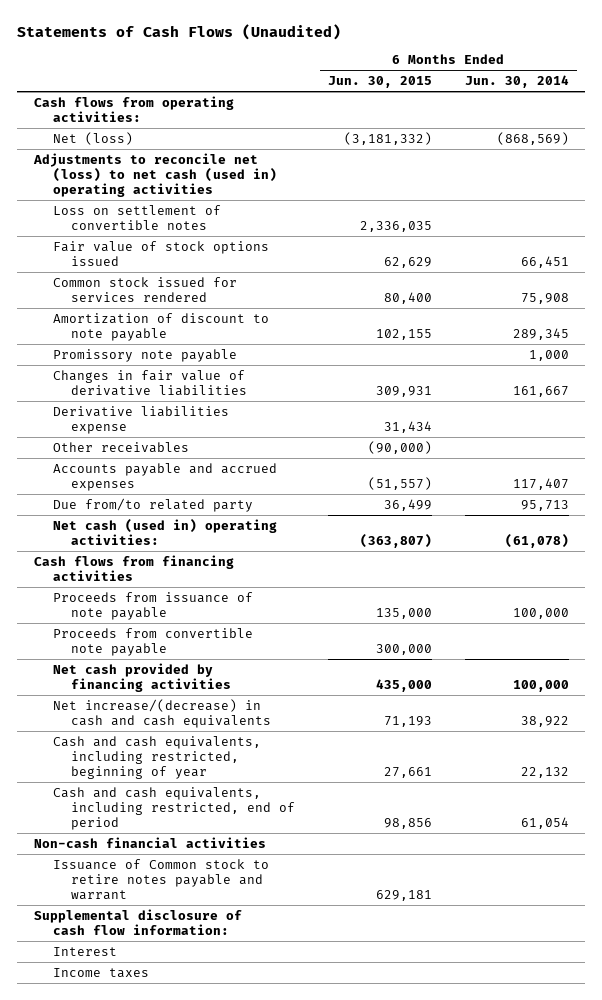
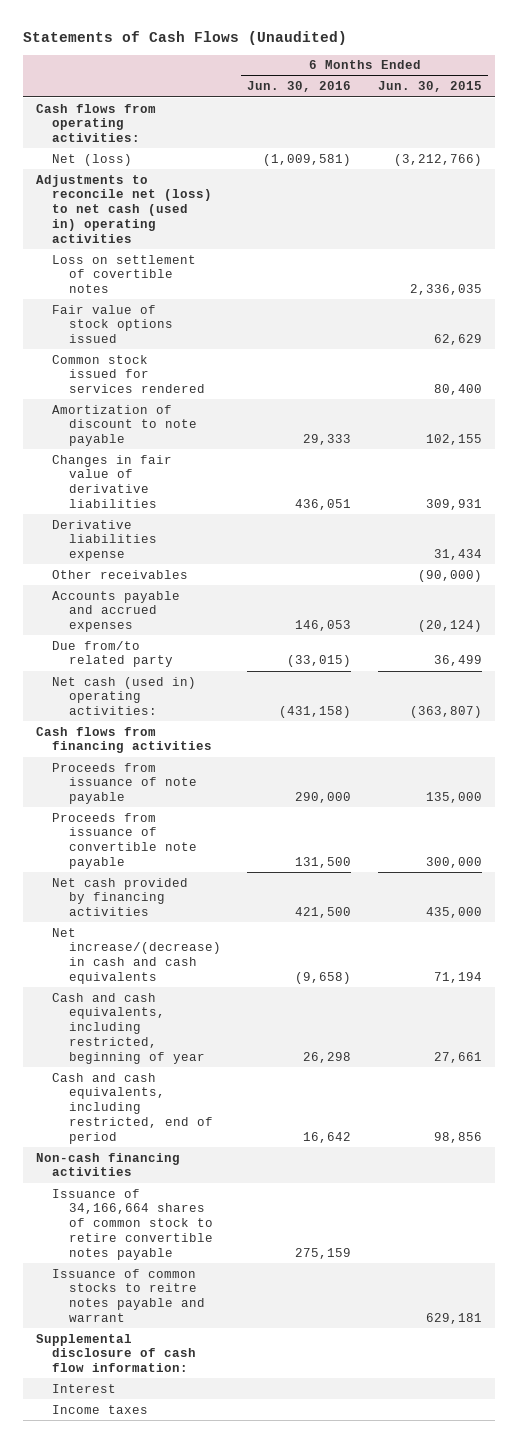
- | 6 Months Ended Jun. 30, 2015 | 6 Months Ended Jun. 30, 2014
+ | 6 Months Ended Jun. 30, 2016 | 6 Months Ended Jun. 30, 2015
- Net (loss) | (3,181,332) | (868,569)
+ Net (loss) | (1,009,581) | (3,212,766)
- Loss on settlement of convertible notes | 2,336,035 |
+ Loss on settlement of covertible notes | | 2,336,035
- Promissory note payable | | 1,000
- Accounts payable and accrued expenses | (51,557) | 117,407
+ Accounts payable and accrued expenses | 146,053 | (20,124)
- Proceeds from convertible note payable | 300,000 |
+ Proceeds from issuance of convertible note payable | 131,500 | 300,000
- Net increase/(decrease) in cash and cash equivalents | 71,193 | 38,922
+ Net increase/(decrease) in cash and cash equivalents | (9,658) | 71,194
- Non-cash financial activities
- Issuance of Common stock to retire notes payable and warrant | 629,181 |
+ Non-cash financing activities
+ Issuance of 34,166,664 shares of common stock to retire convertible notes payable | 275,159 |
+ Issuance of common stocks to reitre notes payable and warrant | | 629,181

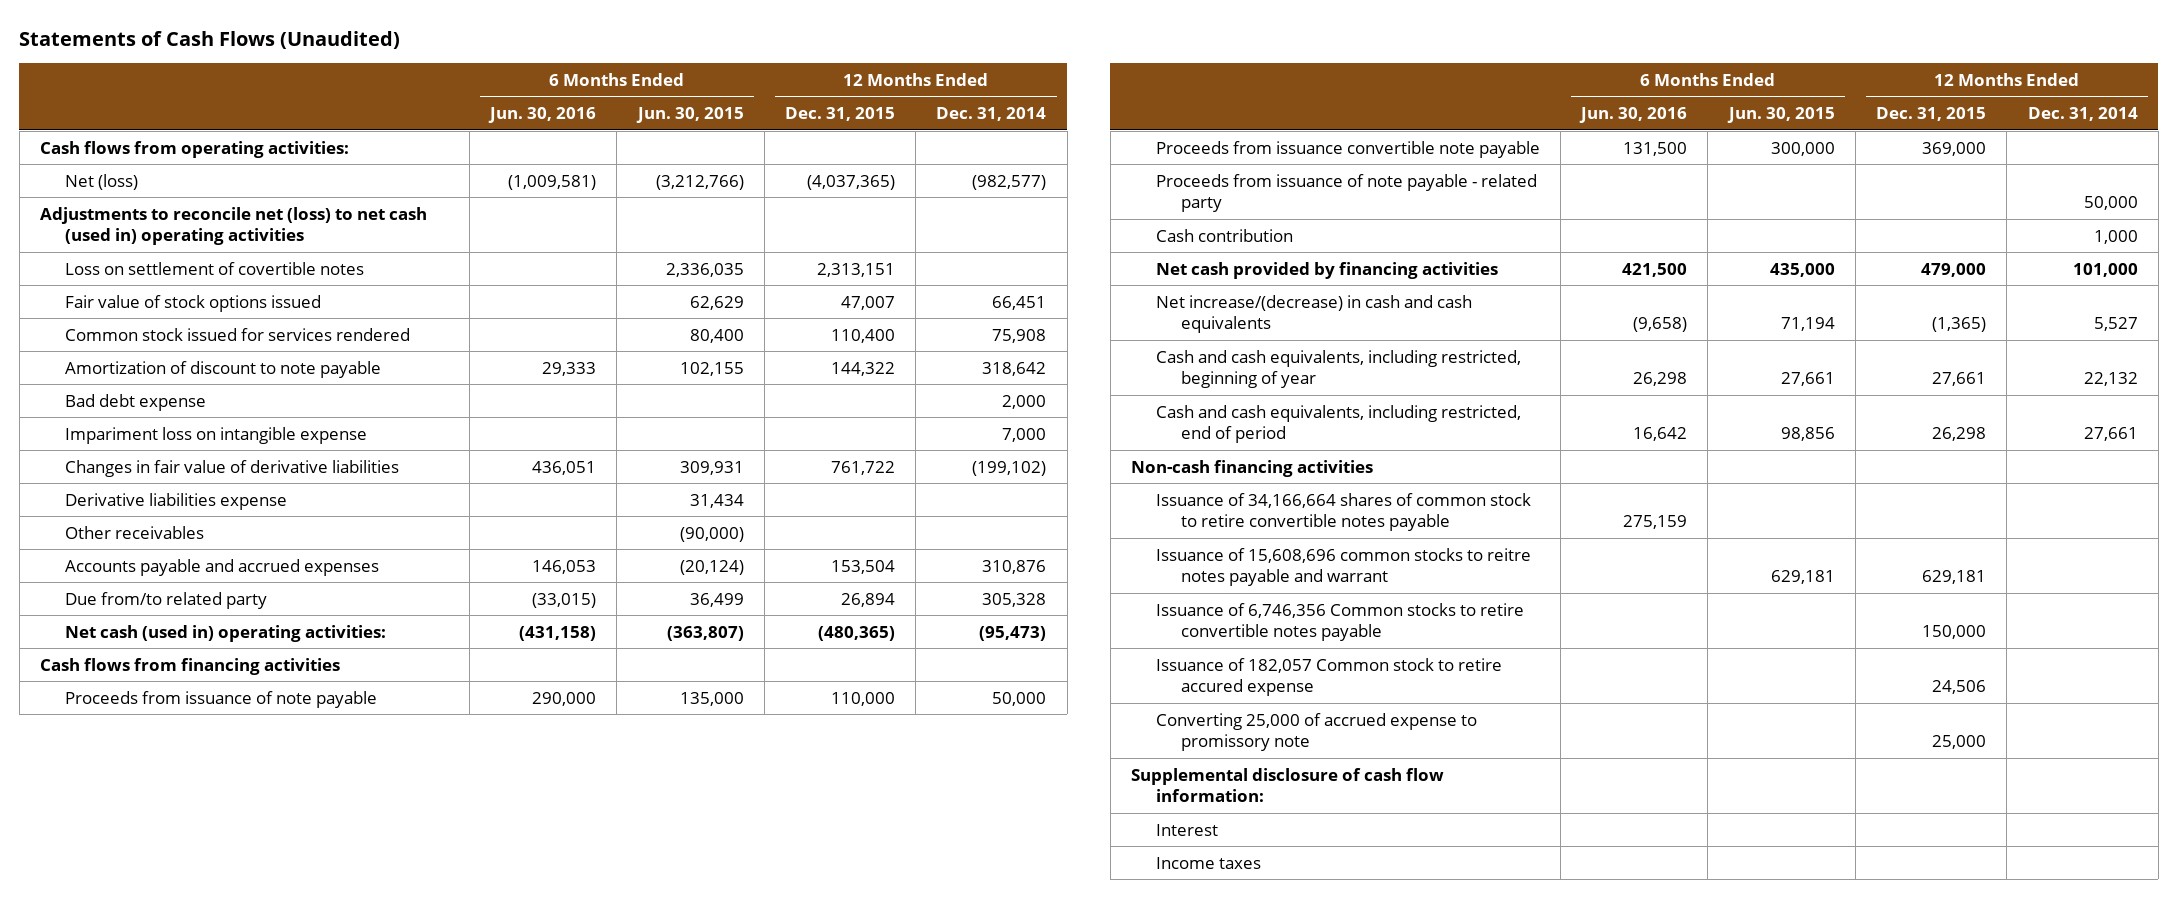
- | 6 Months Ended Jun. 30, 2016 | 6 Months Ended Jun. 30, 2015
+ | 6 Months Ended Jun. 30, 2016 | 6 Months Ended Jun. 30, 2015 | 12 Months Ended Dec. 31, 2015 | 12 Months Ended Dec. 31, 2014
+ Bad debt expense | | | | 2,000
+ Impariment loss on intangible expense | | | | 7,000
- Proceeds from issuance of convertible note payable | 131,500 | 300,000
+ Proceeds from issuance convertible note payable | 131,500 | 300,000 | 369,000 |
+ Proceeds from issuance of note payable - related party | | | | 50,000
+ Cash contribution | | | | 1,000
- Issuance of common stocks to reitre notes payable and warrant | | 629,181
+ Issuance of 15,608,696 common stocks to reitre notes payable and warrant | | 629,181 | 629,181 |
+ Issuance of 6,746,356 Common stocks to retire convertible notes payable | | | 150,000 |
+ Issuance of 182,057 Common stock to retire accured expense | | | 24,506 |
+ Converting 25,000 of accrued expense to promissory note | | | 25,000 |

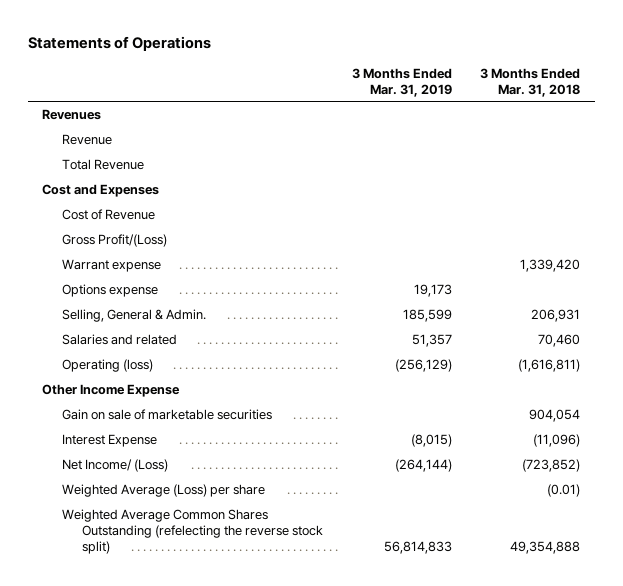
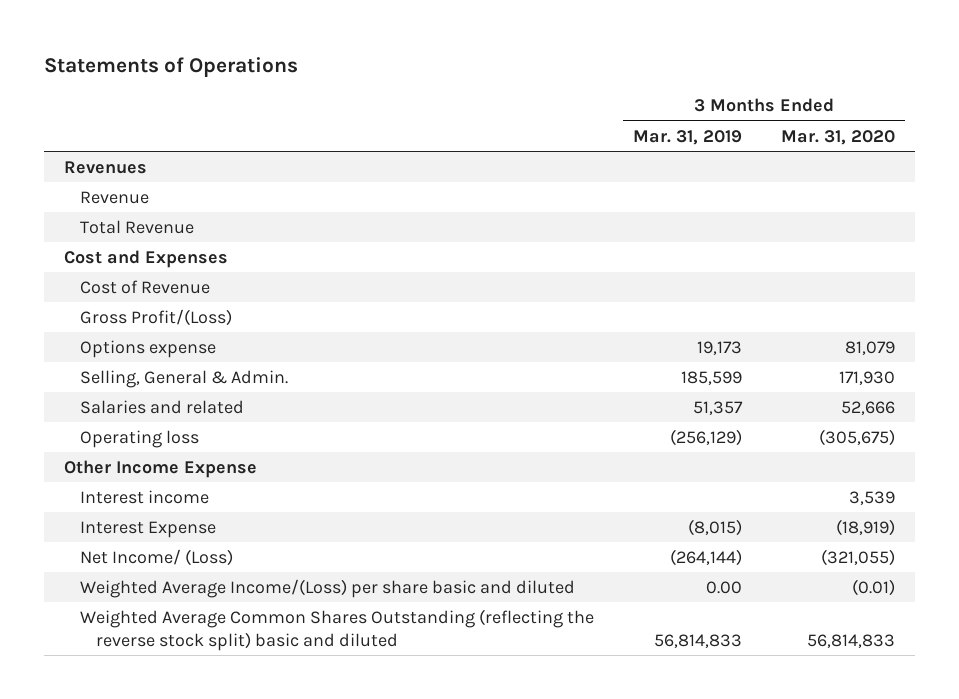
- | 3 Months Ended Mar. 31, 2019 | 3 Months Ended Mar. 31, 2018
+ | 3 Months Ended Mar. 31, 2019 | 3 Months Ended Mar. 31, 2020
- Warrant expense | | 1,339,420
- Operating (loss) | (256,129) | (1,616,811)
+ Operating loss | (256,129) | (305,675)
- Gain on sale of marketable securities | | 904,054
+ Interest income | | 3,539
- Weighted Average (Loss) per share | | (0.01)
- Weighted Average Common Shares Outstanding (refelecting the reverse stock split) | 56,814,833 | 49,354,888
+ Weighted Average Income/(Loss) per share basic and diluted | 0.00 | (0.01)
+ Weighted Average Common Shares Outstanding (reflecting the reverse stock split) basic and diluted | 56,814,833 | 56,814,833

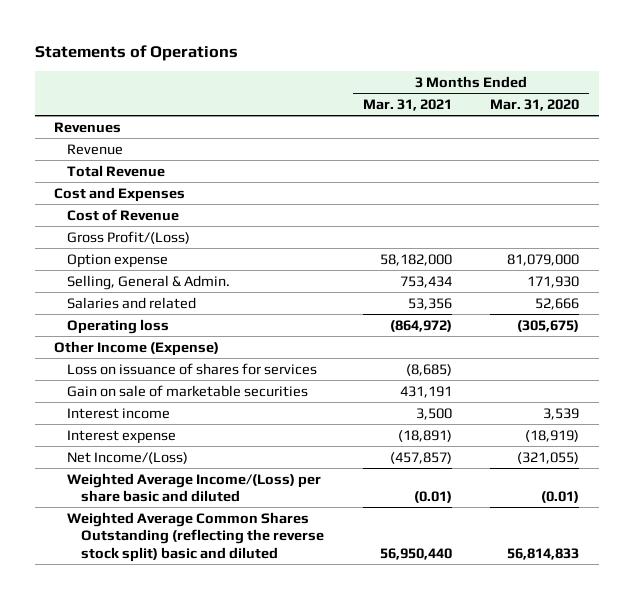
- | 3 Months Ended Mar. 31, 2019 | 3 Months Ended Mar. 31, 2020
+ | 3 Months Ended Mar. 31, 2021 | 3 Months Ended Mar. 31, 2020
- Options expense | 19,173 | 81,079
+ Option expense | 58,182,000 | 81,079,000
- Other Income Expense
+ Other Income (Expense)
+ Loss on issuance of shares for services | (8,685) |
+ Gain on sale of marketable securities | 431,191 |
- Interest Expense | (8,015) | (18,919)
- Net Income/ (Loss) | (264,144) | (321,055)
+ Interest expense | (18,891) | (18,919)
+ Net Income/(Loss) | (457,857) | (321,055)

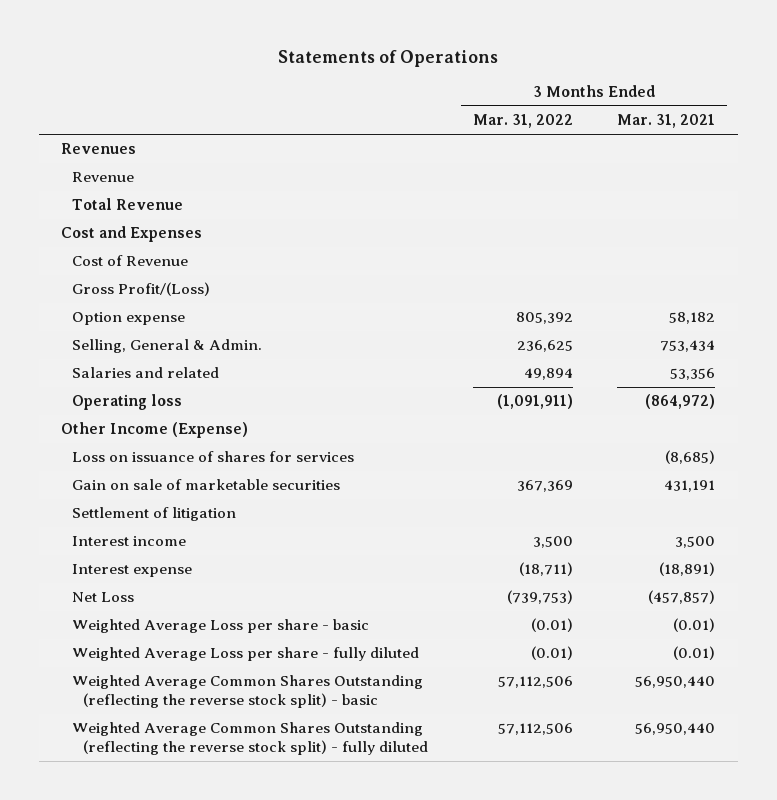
- | 3 Months Ended Mar. 31, 2021 | 3 Months Ended Mar. 31, 2020
+ | 3 Months Ended Mar. 31, 2022 | 3 Months Ended Mar. 31, 2021
- Option expense | 58,182,000 | 81,079,000
+ Option expense | 805,392 | 58,182
+ Settlement of litigation
- Net Income/(Loss) | (457,857) | (321,055)
- Weighted Average Income/(Loss) per share basic and diluted | (0.01) | (0.01)
- Weighted Average Common Shares Outstanding (reflecting the reverse stock split) basic and diluted | 56,950,440 | 56,814,833
+ Net Loss | (739,753) | (457,857)
+ Weighted Average Loss per share - basic | (0.01) | (0.01)
+ Weighted Average Loss per share - fully diluted | (0.01) | (0.01)
+ Weighted Average Common Shares Outstanding (reflecting the reverse stock split) - basic | 57,112,506 | 56,950,440
+ Weighted Average Common Shares Outstanding (reflecting the reverse stock split) - fully diluted | 57,112,506 | 56,950,440

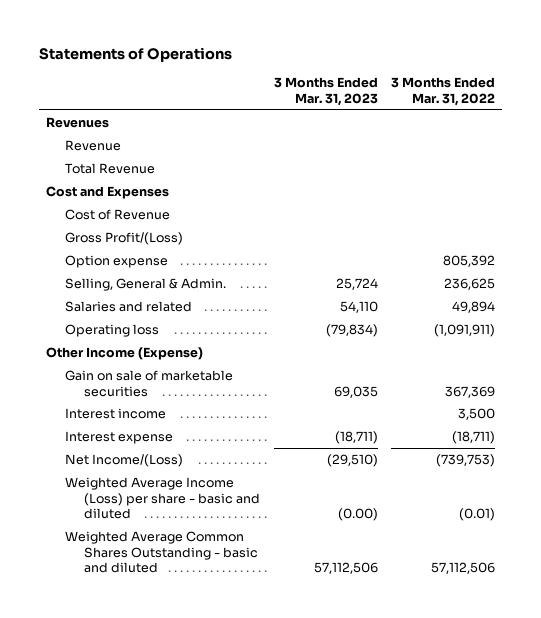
- | 3 Months Ended Mar. 31, 2022 | 3 Months Ended Mar. 31, 2021
+ | 3 Months Ended Mar. 31, 2023 | 3 Months Ended Mar. 31, 2022
- Loss on issuance of shares for services | | (8,685)
- Settlement of litigation
- Net Loss | (739,753) | (457,857)
- Weighted Average Loss per share - basic | (0.01) | (0.01)
- Weighted Average Loss per share - fully diluted | (0.01) | (0.01)
- Weighted Average Common Shares Outstanding (reflecting the reverse stock split) - basic | 57,112,506 | 56,950,440
- Weighted Average Common Shares Outstanding (reflecting the reverse stock split) - fully diluted | 57,112,506 | 56,950,440
+ Net Income/(Loss) | (29,510) | (739,753)
+ Weighted Average Income (Loss) per share - basic and diluted | (0.00) | (0.01)
+ Weighted Average Common Shares Outstanding - basic and diluted | 57,112,506 | 57,112,506

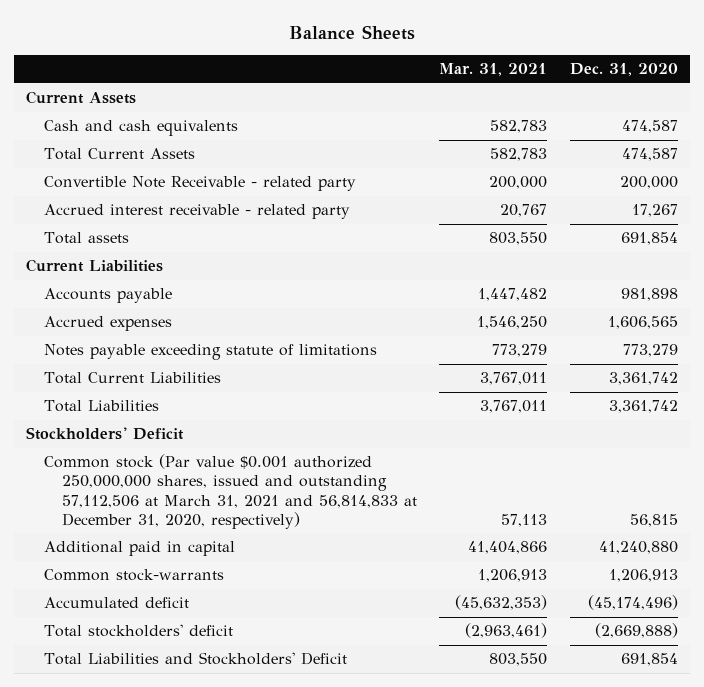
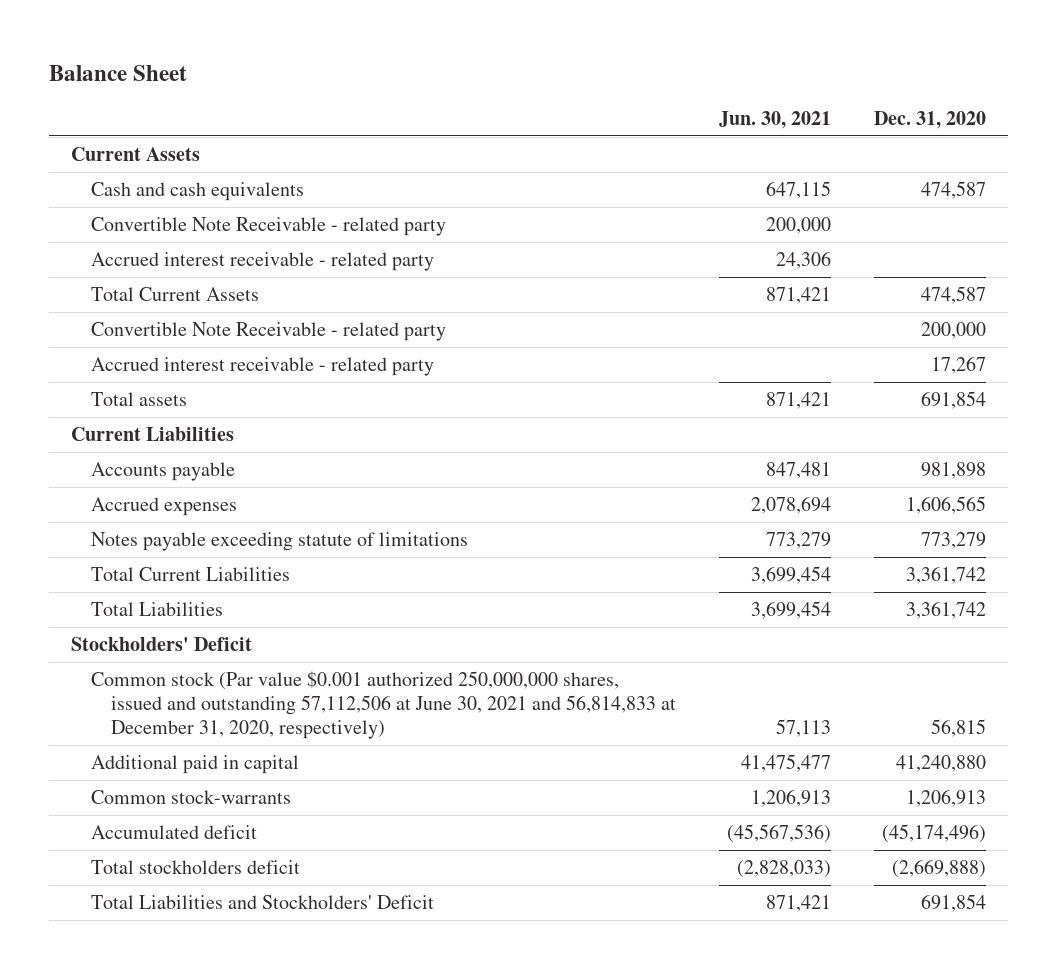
- Balance Sheets
+ Balance Sheet
- | Mar. 31, 2021 | Dec. 31, 2020
+ | Jun. 30, 2021 | Dec. 31, 2020
+ Convertible Note Receivable - related party | 200,000 |
+ Accrued interest receivable - related party | 24,306 |
- Common stock (Par value $0.001 authorized 250,000,000 shares, issued and outstanding 57,112,506 at March 31, 2021 and 56,814,833 at December 31, 2020, respectively) | 57,113 | 56,815
+ Common stock (Par value $0.001 authorized 250,000,000 shares, issued and outstanding 57,112,506 at June 30, 2021 and 56,814,833 at December 31, 2020, respectively) | 57,113 | 56,815
- Total stockholders' deficit | (2,963,461) | (2,669,888)
+ Total stockholders deficit | (2,828,033) | (2,669,888)

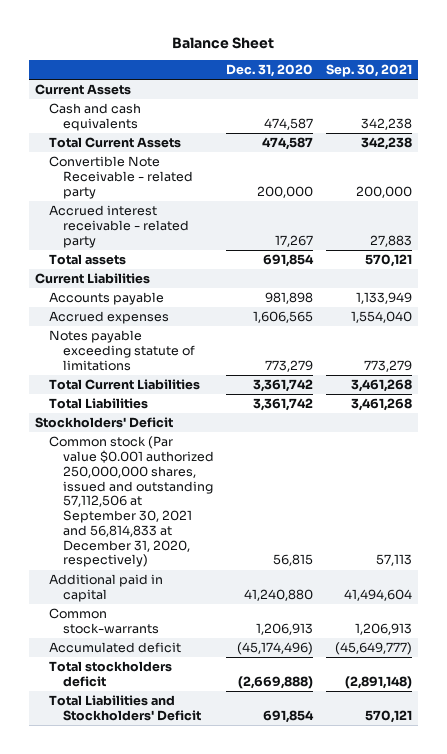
- | Jun. 30, 2021 | Dec. 31, 2020
+ | Dec. 31, 2020 | Sep. 30, 2021
- Convertible Note Receivable - related party | 200,000 |
- Accrued interest receivable - related party | 24,306 |
- Common stock (Par value $0.001 authorized 250,000,000 shares, issued and outstanding 57,112,506 at June 30, 2021 and 56,814,833 at December 31, 2020, respectively) | 57,113 | 56,815
+ Common stock (Par value $0.001 authorized 250,000,000 shares, issued and outstanding 57,112,506 at September 30, 2021 and 56,814,833 at December 31, 2020, respectively) | 56,815 | 57,113

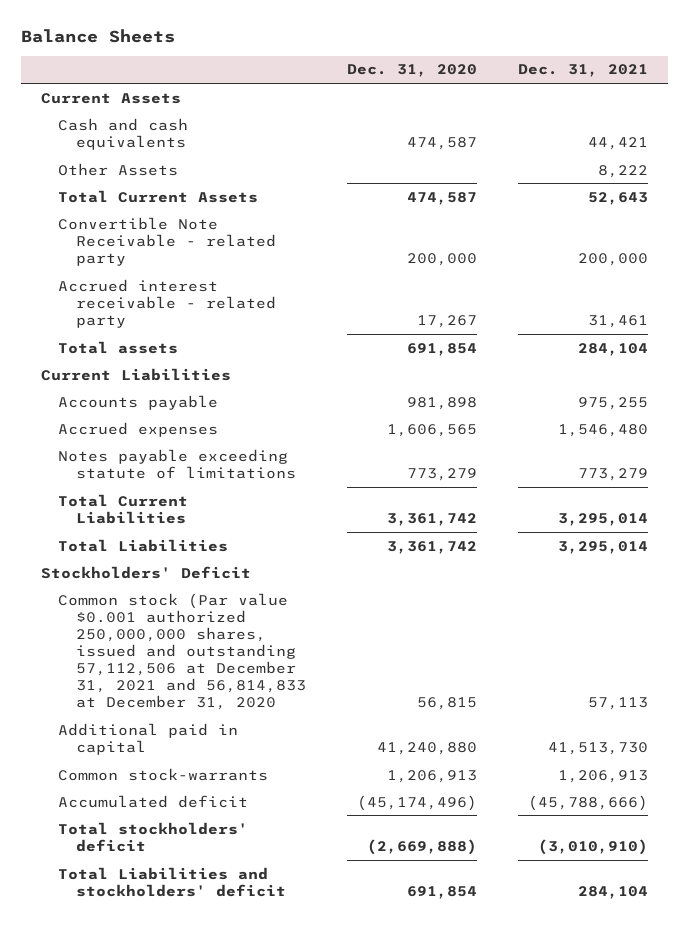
- Balance Sheet
+ Balance Sheets
- | Dec. 31, 2020 | Sep. 30, 2021
+ | Dec. 31, 2020 | Dec. 31, 2021
+ Other Assets | | 8,222
- Common stock (Par value $0.001 authorized 250,000,000 shares, issued and outstanding 57,112,506 at September 30, 2021 and 56,814,833 at December 31, 2020, respectively) | 56,815 | 57,113
+ Common stock (Par value $0.001 authorized 250,000,000 shares, issued and outstanding 57,112,506 at December 31, 2021 and 56,814,833 at December 31, 2020 | 56,815 | 57,113
- Total stockholders deficit | (2,669,888) | (2,891,148)
- Total Liabilities and Stockholders' Deficit | 691,854 | 570,121
+ Total stockholders' deficit | (2,669,888) | (3,010,910)
+ Total Liabilities and stockholders' deficit | 691,854 | 284,104

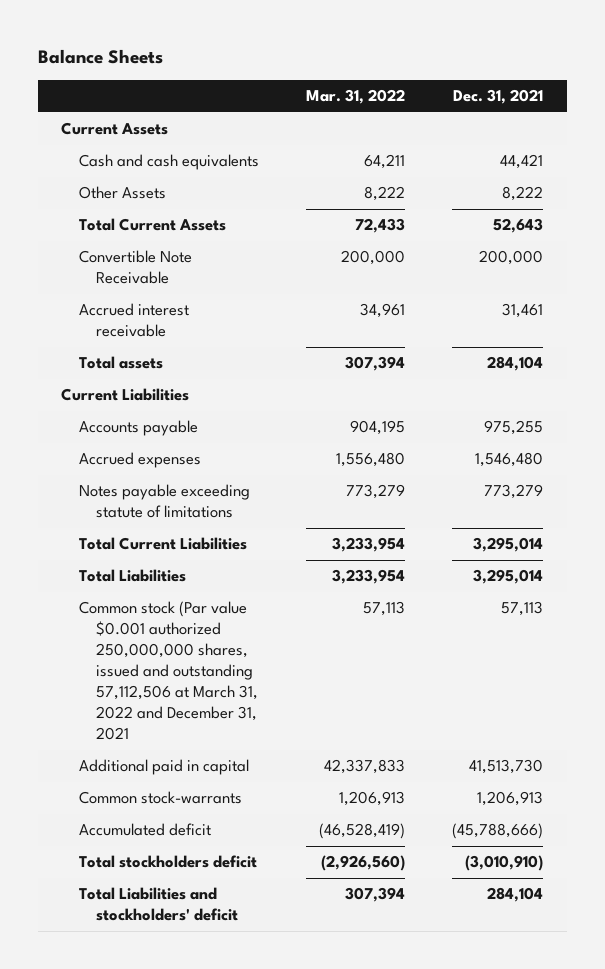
- | Dec. 31, 2020 | Dec. 31, 2021
+ | Mar. 31, 2022 | Dec. 31, 2021
- Convertible Note Receivable - related party | 200,000 | 200,000
- Accrued interest receivable - related party | 17,267 | 31,461
+ Convertible Note Receivable | 200,000 | 200,000
+ Accrued interest receivable | 34,961 | 31,461
- Stockholders' Deficit
- Common stock (Par value $0.001 authorized 250,000,000 shares, issued and outstanding 57,112,506 at December 31, 2021 and 56,814,833 at December 31, 2020 | 56,815 | 57,113
+ Common stock (Par value $0.001 authorized 250,000,000 shares, issued and outstanding 57,112,506 at March 31, 2022 and December 31, 2021 | 57,113 | 57,113
- Total stockholders' deficit | (2,669,888) | (3,010,910)
+ Total stockholders deficit | (2,926,560) | (3,010,910)

